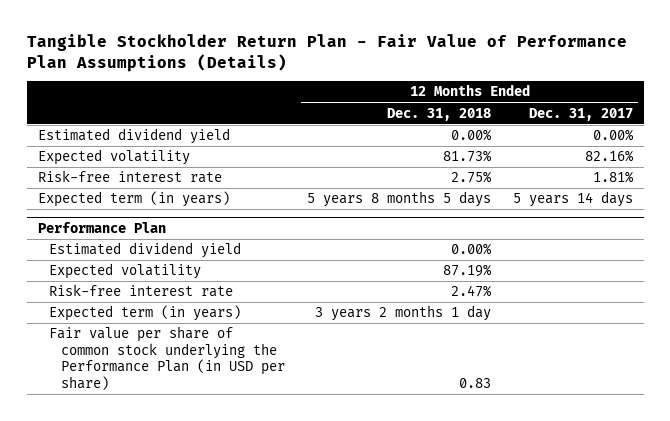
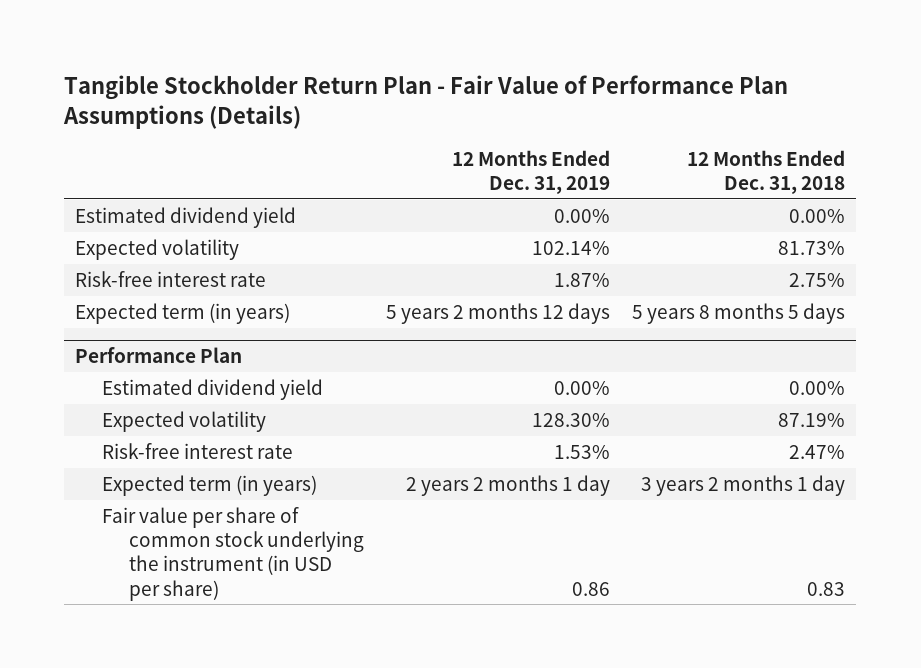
- | 12 Months Ended Dec. 31, 2018 | 12 Months Ended Dec. 31, 2017
+ | 12 Months Ended Dec. 31, 2019 | 12 Months Ended Dec. 31, 2018
@ Performance Plan
- Fair value per share of common stock underlying the Performance Plan (in USD per share) | 0.83 |
+ Fair value per share of common stock underlying the instrument (in USD per share) | 0.86 | 0.83

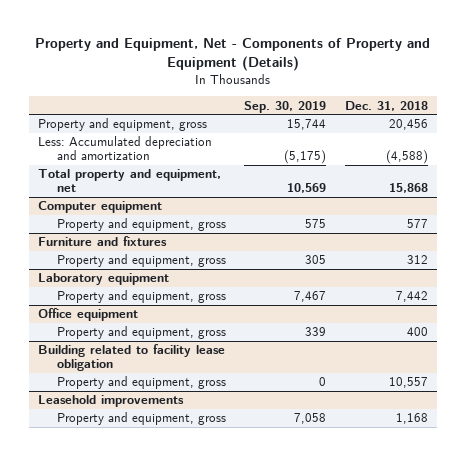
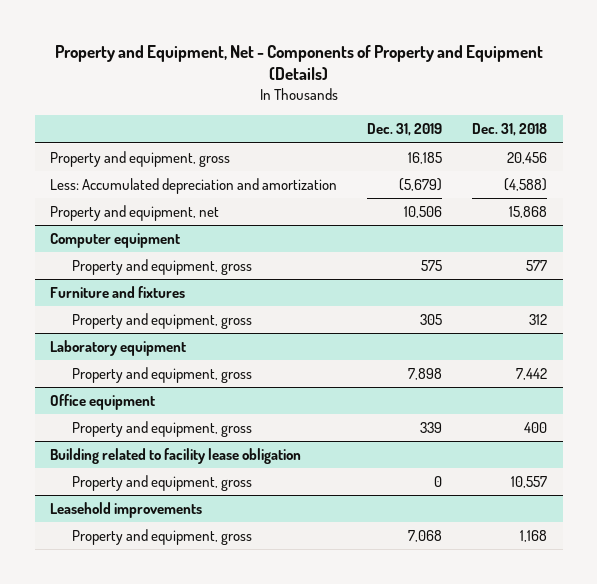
- | Sep. 30, 2019 | Dec. 31, 2018
+ | Dec. 31, 2019 | Dec. 31, 2018
- Total property and equipment, net | 10,569 | 15,868
+ Property and equipment, net | 10,506 | 15,868

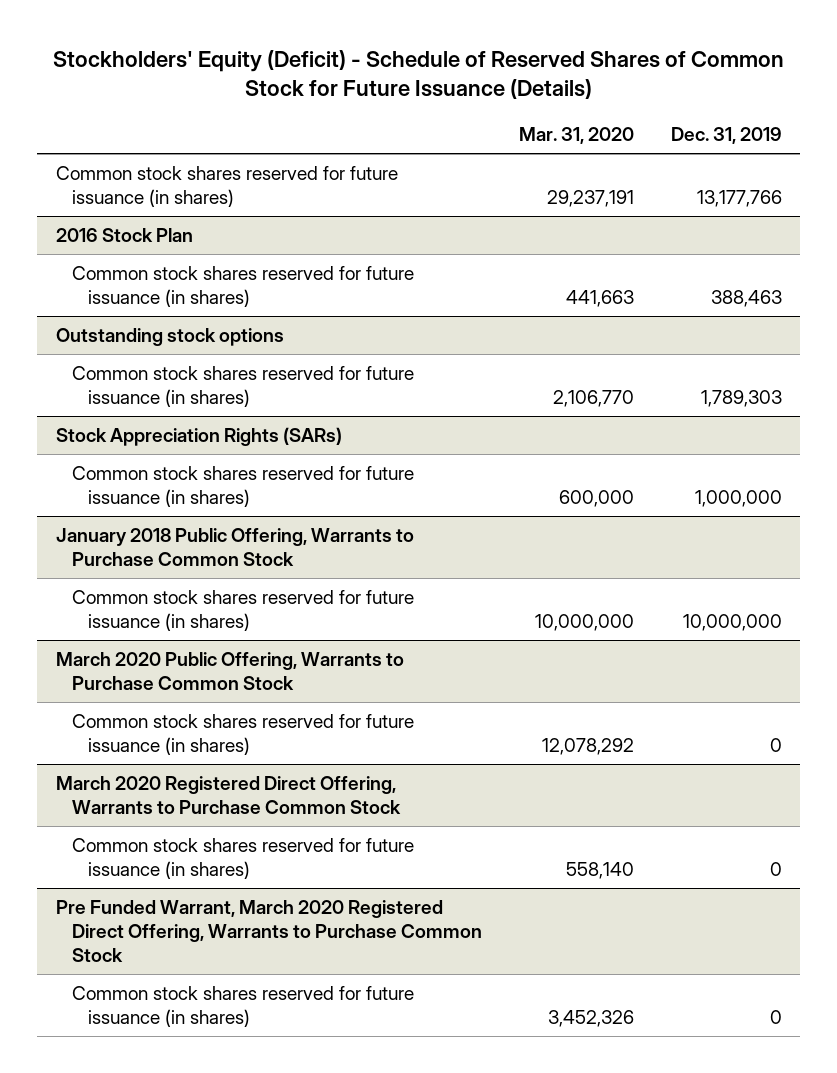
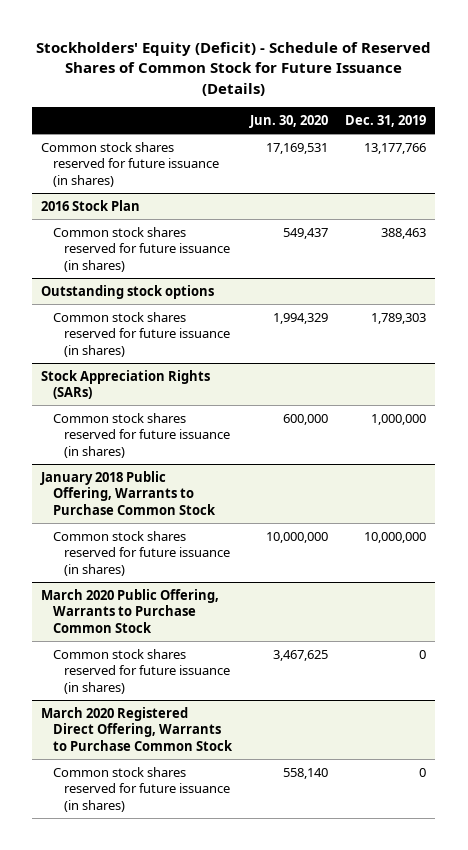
- | Mar. 31, 2020 | Dec. 31, 2019
+ | Jun. 30, 2020 | Dec. 31, 2019
- Pre Funded Warrant, March 2020 Registered Direct Offering, Warrants to Purchase Common Stock
- Common stock shares reserved for future issuance (in shares) | 3,452,326 | 0

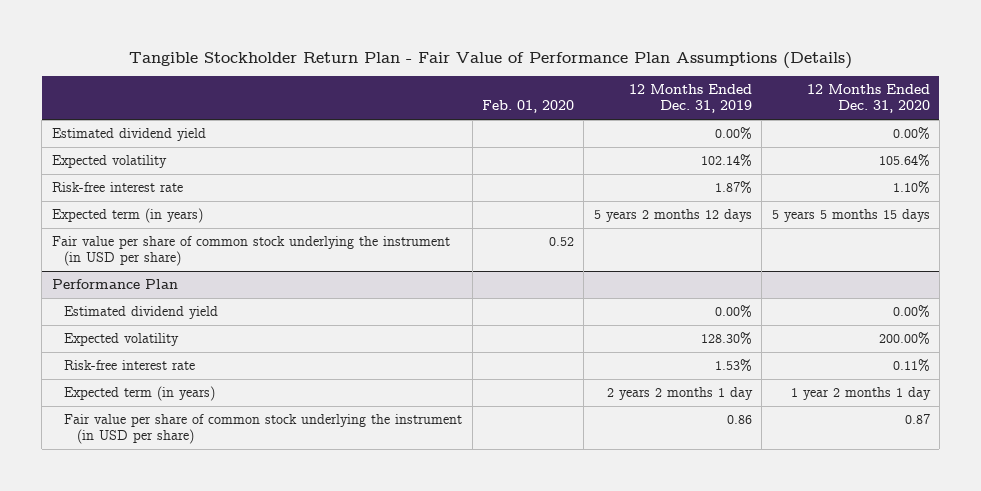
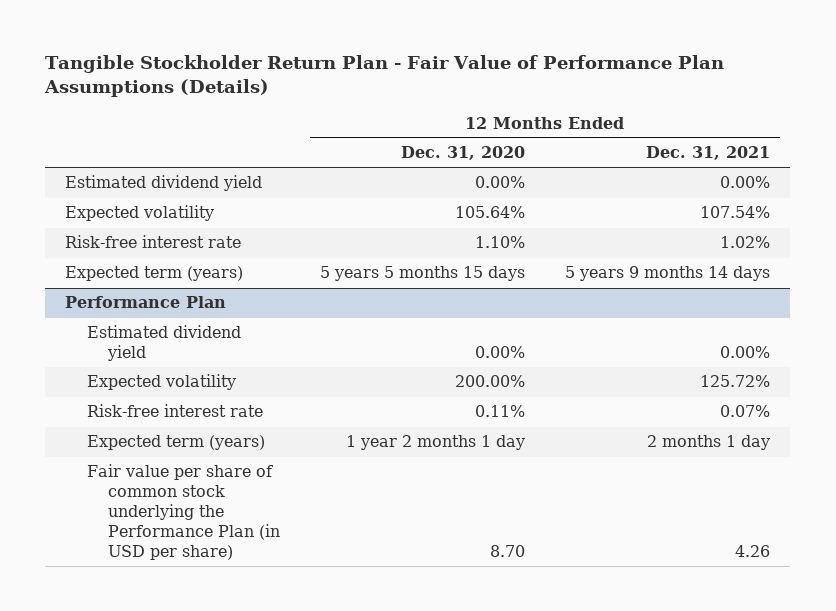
- | Feb. 01, 2020 | 12 Months Ended Dec. 31, 2019 | 12 Months Ended Dec. 31, 2020
+ | 12 Months Ended Dec. 31, 2020 | 12 Months Ended Dec. 31, 2021
- Expected term (in years) | | 5 years 2 months 12 days | 5 years 5 months 15 days
- Fair value per share of common stock underlying the instrument (in USD per share) | 0.52 | |
+ Expected term (years) | 5 years 5 months 15 days | 5 years 9 months 14 days
@ Performance Plan
- Expected term (in years) | | 2 years 2 months 1 day | 1 year 2 months 1 day
- Fair value per share of common stock underlying the instrument (in USD per share) | | 0.86 | 0.87
+ Expected term (years) | 1 year 2 months 1 day | 2 months 1 day
+ Fair value per share of common stock underlying the Performance Plan (in USD per share) | 8.70 | 4.26

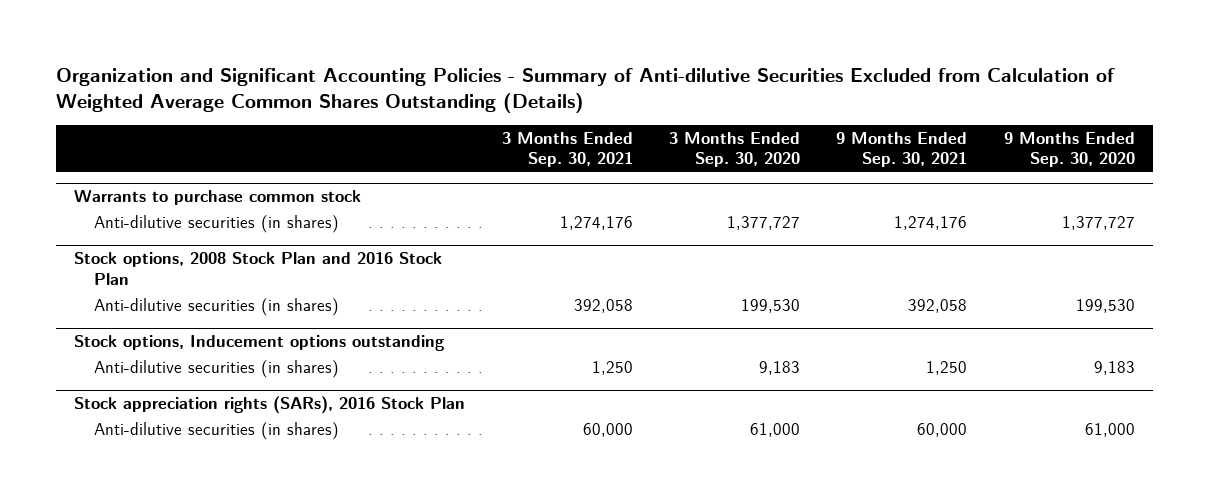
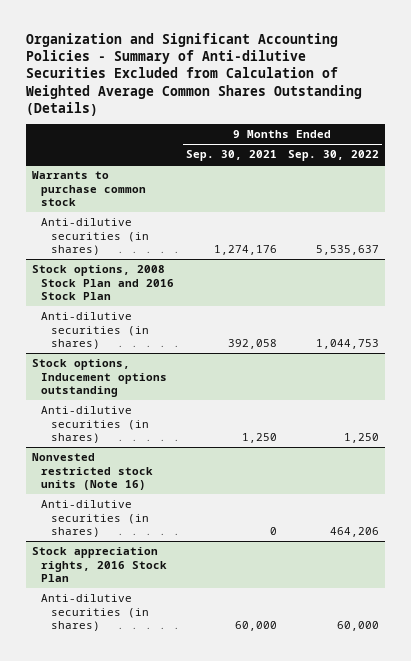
- | 3 Months Ended Sep. 30, 2021 | 3 Months Ended Sep. 30, 2020 | 9 Months Ended Sep. 30, 2021 | 9 Months Ended Sep. 30, 2020
+ | 9 Months Ended Sep. 30, 2021 | 9 Months Ended Sep. 30, 2022
- Stock appreciation rights (SARs), 2016 Stock Plan
+ Nonvested restricted stock units (Note 16)
+ Anti-dilutive securities (in shares) | 0 | 464,206
+ Stock appreciation rights, 2016 Stock Plan

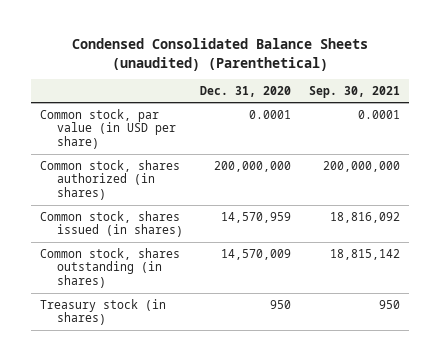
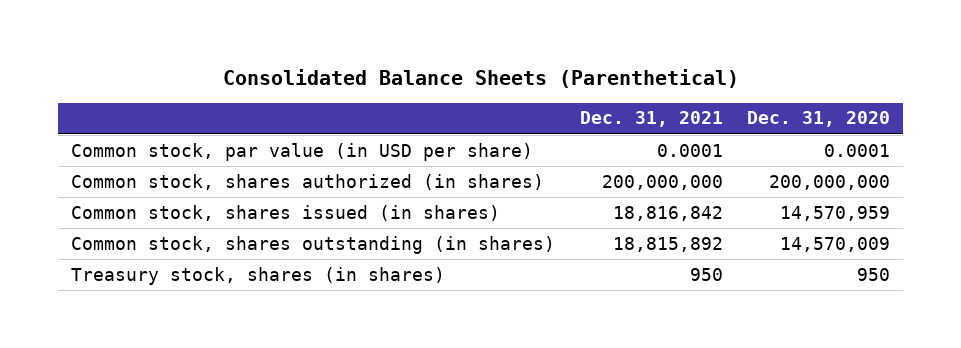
- Condensed Consolidated Balance Sheets (unaudited) (Parenthetical)
+ Consolidated Balance Sheets (Parenthetical)
- | Dec. 31, 2020 | Sep. 30, 2021
+ | Dec. 31, 2021 | Dec. 31, 2020
- Treasury stock (in shares) | 950 | 950
+ Treasury stock, shares (in shares) | 950 | 950

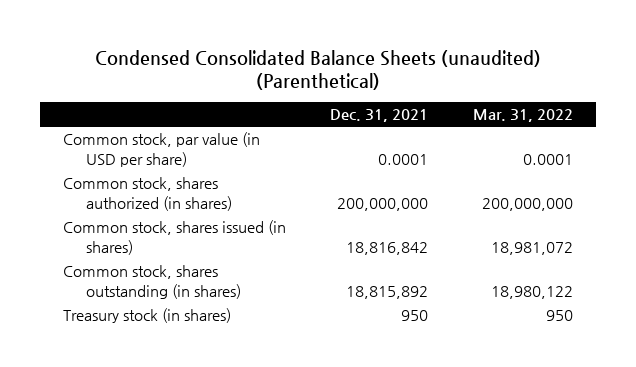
- Consolidated Balance Sheets (Parenthetical)
+ Condensed Consolidated Balance Sheets (unaudited) (Parenthetical)
- | Dec. 31, 2021 | Dec. 31, 2020
+ | Dec. 31, 2021 | Mar. 31, 2022
- Treasury stock, shares (in shares) | 950 | 950
+ Treasury stock (in shares) | 950 | 950

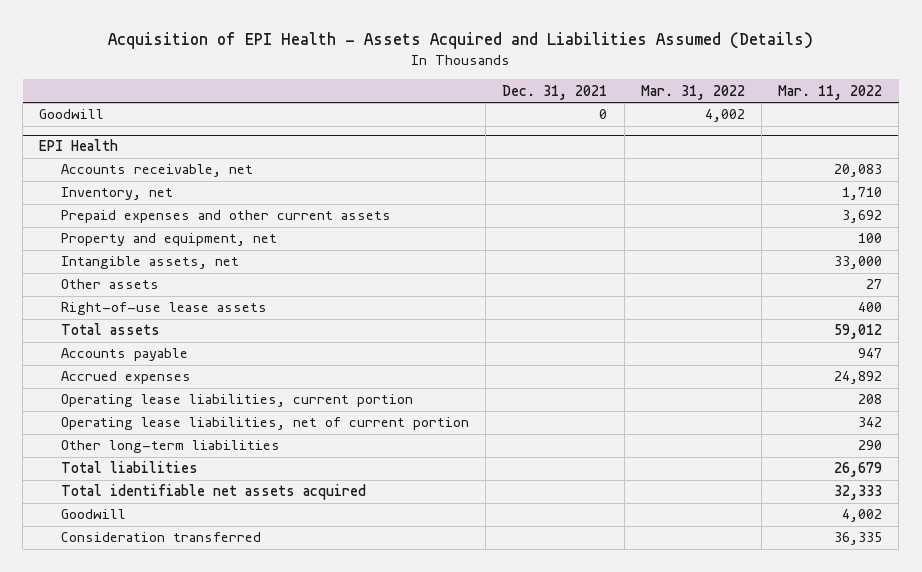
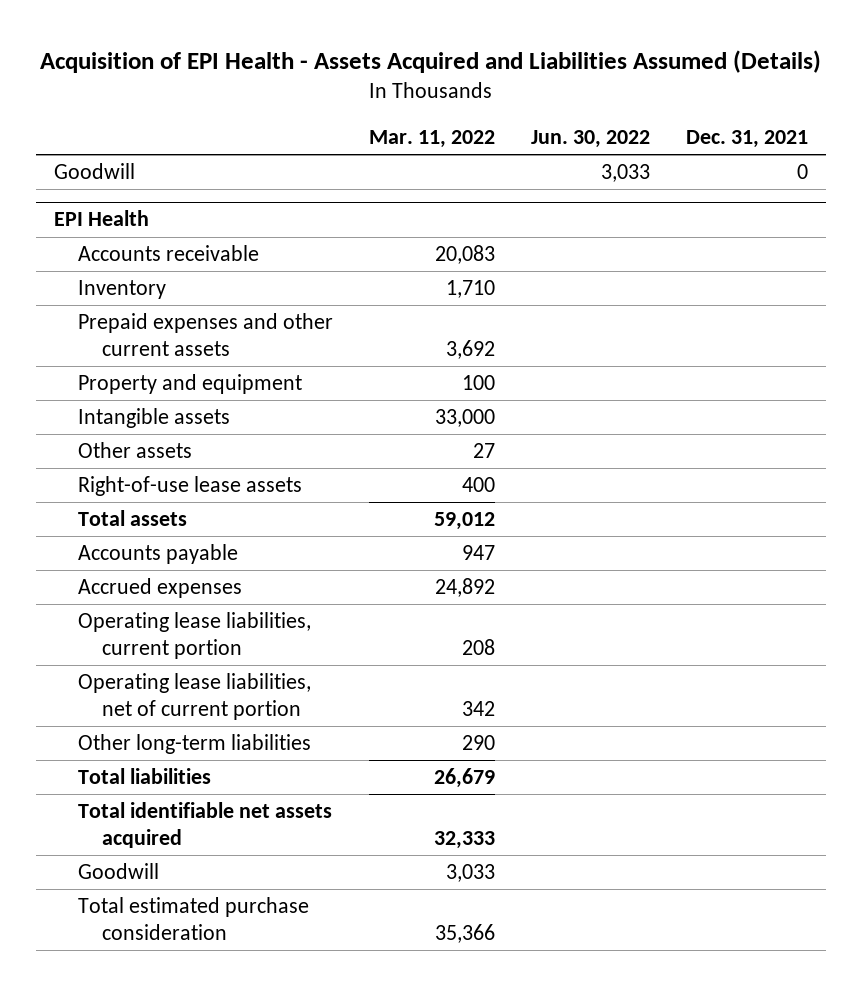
- | Dec. 31, 2021 | Mar. 31, 2022 | Mar. 11, 2022
+ | Mar. 11, 2022 | Jun. 30, 2022 | Dec. 31, 2021
@ EPI Health
- Accounts receivable, net | | | 20,083
- Inventory, net | | | 1,710
+ Accounts receivable | 20,083 | |
+ Inventory | 1,710 | |
- Property and equipment, net | | | 100
- Intangible assets, net | | | 33,000
+ Property and equipment | 100 | |
+ Intangible assets | 33,000 | |
- Goodwill | | | 4,002
- Consideration transferred | | | 36,335
+ Goodwill | 3,033 | |
+ Total estimated purchase consideration | 35,366 | |

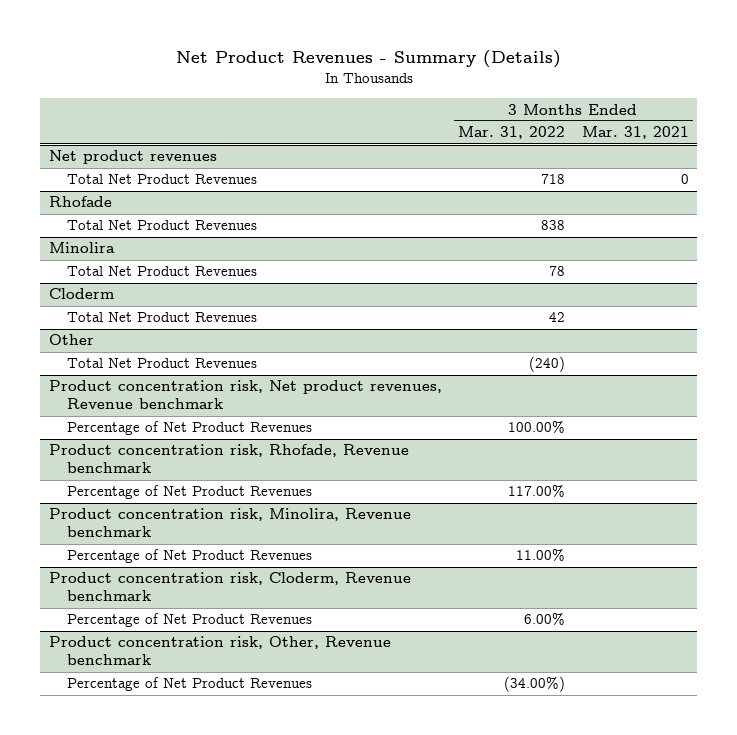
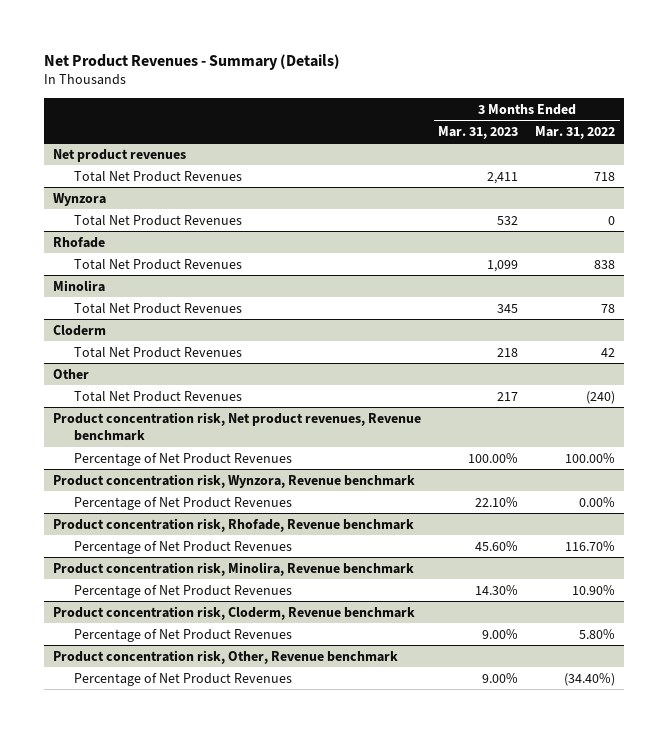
- | 3 Months Ended Mar. 31, 2022 | 3 Months Ended Mar. 31, 2021
+ | 3 Months Ended Mar. 31, 2023 | 3 Months Ended Mar. 31, 2022
+ Wynzora
+ Total Net Product Revenues | 532 | 0
+ Product concentration risk, Wynzora, Revenue benchmark
+ Percentage of Net Product Revenues | 22.10% | 0.00%
@ Product concentration risk, Rhofade, Revenue benchmark
- Percentage of Net Product Revenues | 117.00% |
+ Percentage of Net Product Revenues | 45.60% | 116.70%
@ Product concentration risk, Minolira, Revenue benchmark
- Percentage of Net Product Revenues | 11.00% |
+ Percentage of Net Product Revenues | 14.30% | 10.90%
@ Product concentration risk, Cloderm, Revenue benchmark
- Percentage of Net Product Revenues | 6.00% |
+ Percentage of Net Product Revenues | 9.00% | 5.80%
@ Product concentration risk, Other, Revenue benchmark
- Percentage of Net Product Revenues | (34.00%) |
+ Percentage of Net Product Revenues | 9.00% | (34.40%)

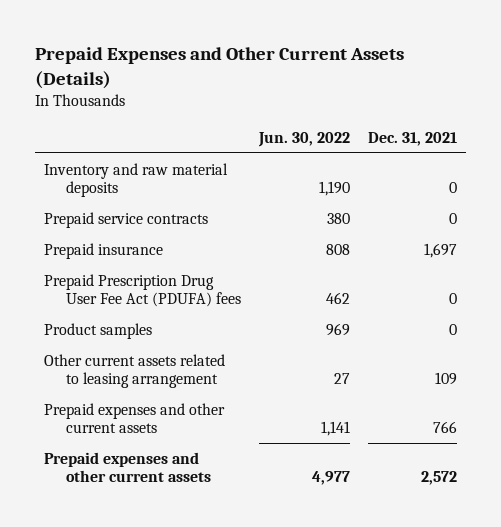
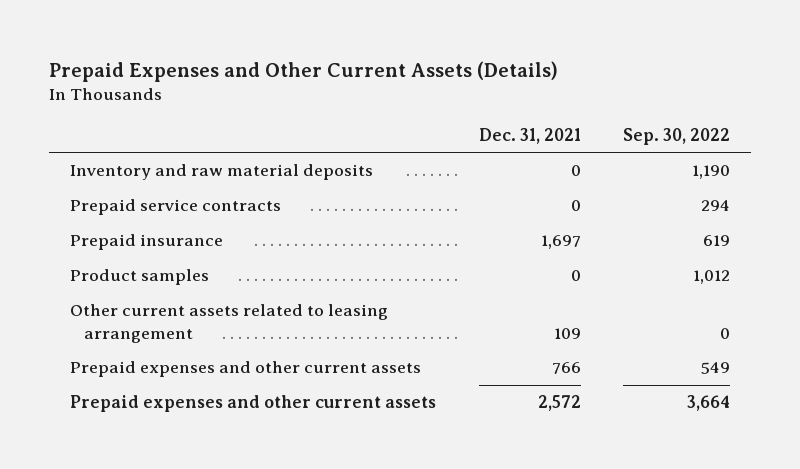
- | Jun. 30, 2022 | Dec. 31, 2021
+ | Dec. 31, 2021 | Sep. 30, 2022
- Prepaid Prescription Drug User Fee Act (PDUFA) fees | 462 | 0

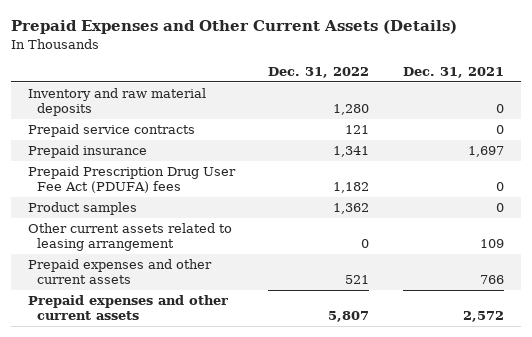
- | Dec. 31, 2021 | Sep. 30, 2022
+ | Dec. 31, 2022 | Dec. 31, 2021
+ Prepaid Prescription Drug User Fee Act (PDUFA) fees | 1,182 | 0

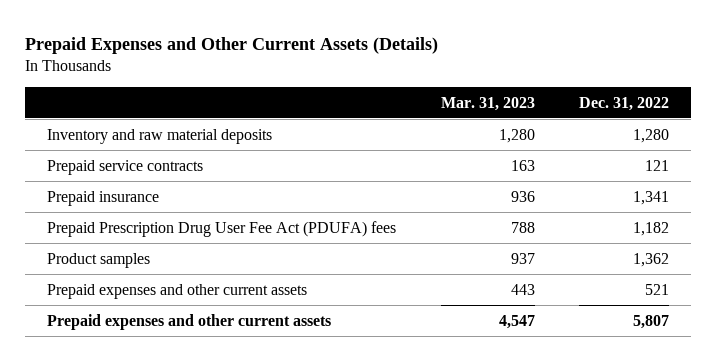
- | Dec. 31, 2022 | Dec. 31, 2021
+ | Mar. 31, 2023 | Dec. 31, 2022
- Other current assets related to leasing arrangement | 0 | 109

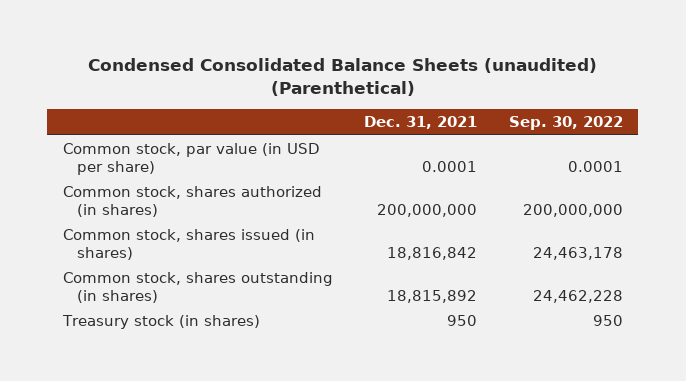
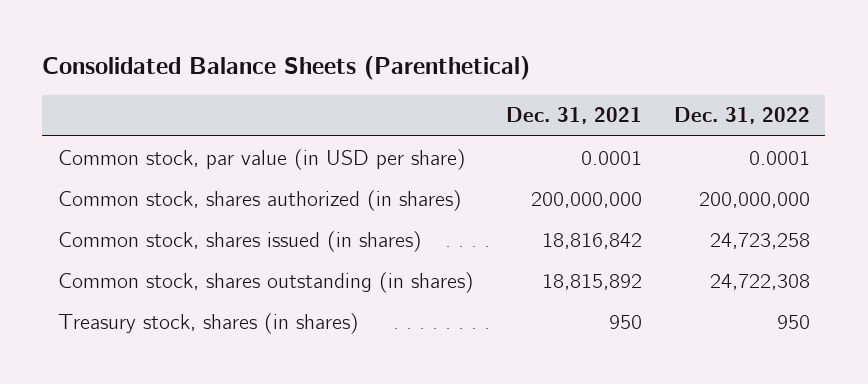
- Condensed Consolidated Balance Sheets (unaudited) (Parenthetical)
+ Consolidated Balance Sheets (Parenthetical)
- | Dec. 31, 2021 | Sep. 30, 2022
+ | Dec. 31, 2021 | Dec. 31, 2022
- Treasury stock (in shares) | 950 | 950
+ Treasury stock, shares (in shares) | 950 | 950

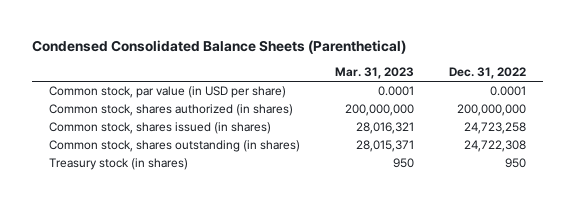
- Consolidated Balance Sheets (Parenthetical)
+ Condensed Consolidated Balance Sheets (Parenthetical)
- | Dec. 31, 2021 | Dec. 31, 2022
+ | Mar. 31, 2023 | Dec. 31, 2022
- Treasury stock, shares (in shares) | 950 | 950
+ Treasury stock (in shares) | 950 | 950

